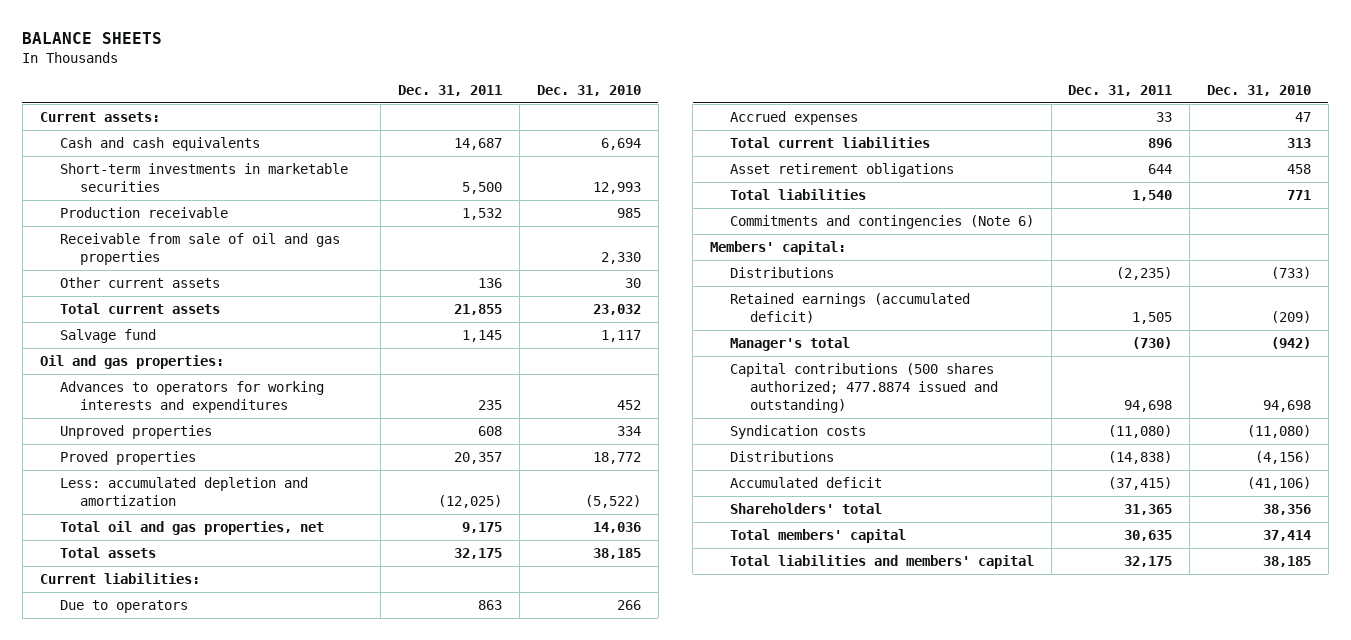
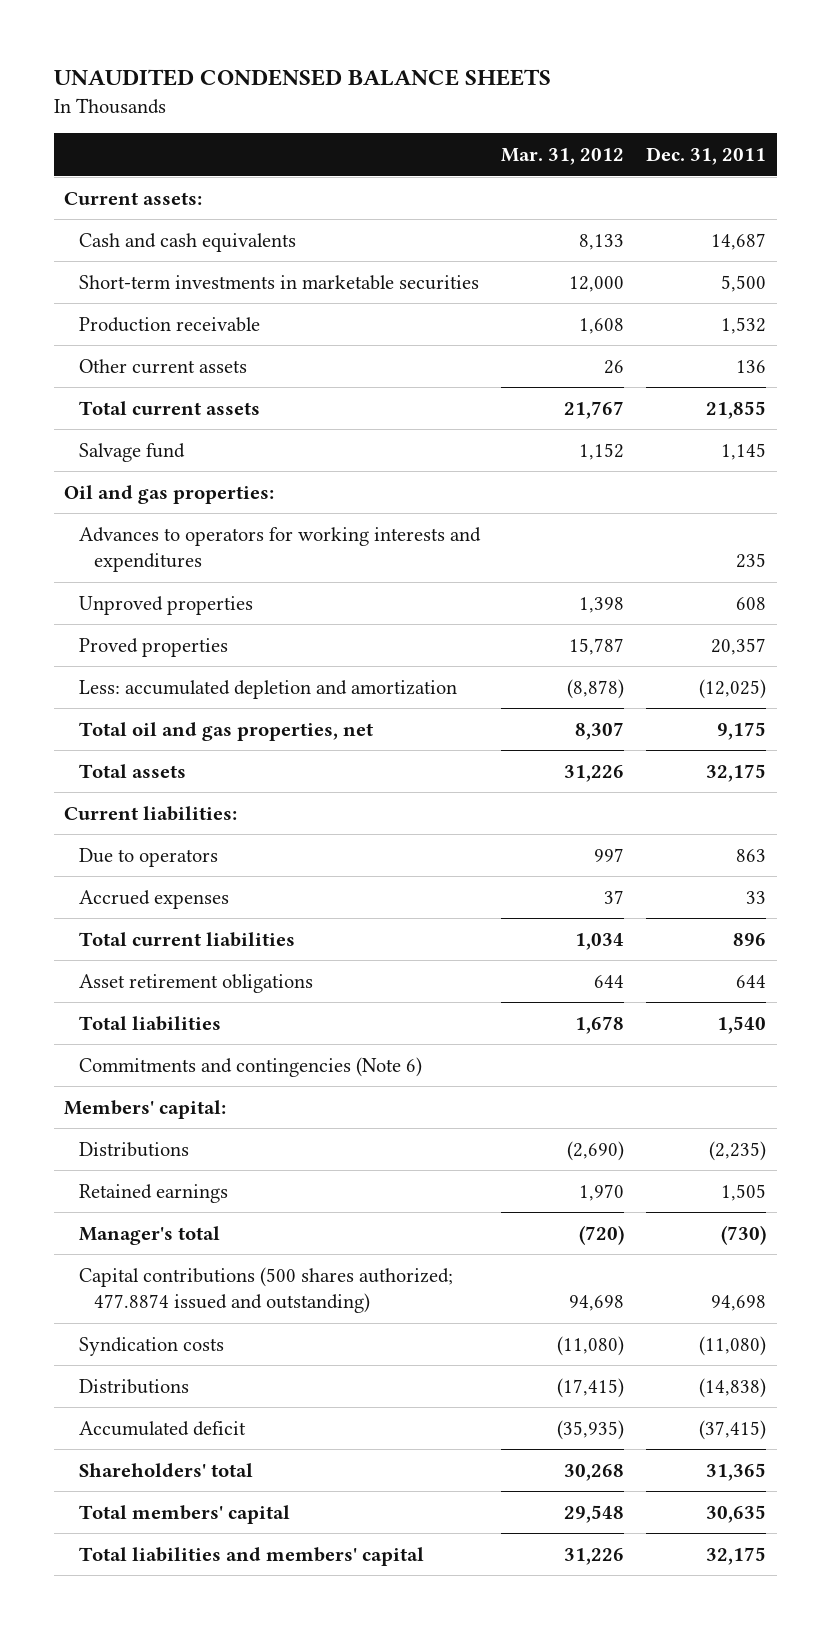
- BALANCE SHEETS
+ UNAUDITED CONDENSED BALANCE SHEETS
- | Dec. 31, 2011 | Dec. 31, 2010
+ | Mar. 31, 2012 | Dec. 31, 2011
- Receivable from sale of oil and gas properties | | 2,330
- Retained earnings (accumulated deficit) | 1,505 | (209)
+ Retained earnings | 1,970 | 1,505

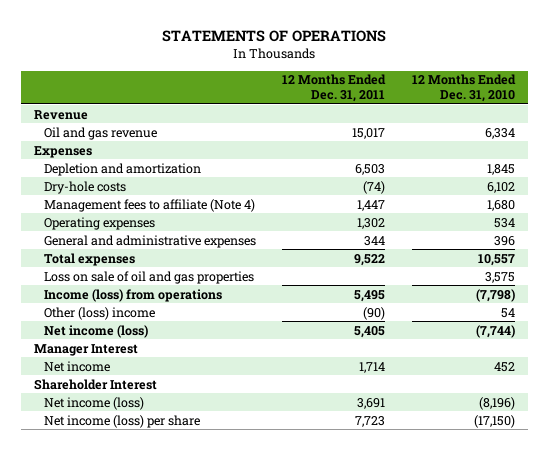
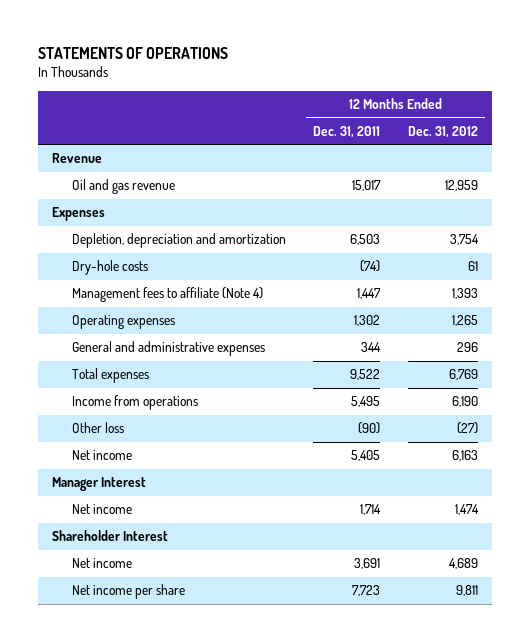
- | 12 Months Ended Dec. 31, 2011 | 12 Months Ended Dec. 31, 2010
+ | 12 Months Ended Dec. 31, 2011 | 12 Months Ended Dec. 31, 2012
- Depletion and amortization | 6,503 | 1,845
+ Depletion, depreciation and amortization | 6,503 | 3,754
- Loss on sale of oil and gas properties | | 3,575
- Income (loss) from operations | 5,495 | (7,798)
- Other (loss) income | (90) | 54
- Net income (loss) | 5,405 | (7,744)
+ Income from operations | 5,495 | 6,190
+ Other loss | (90) | (27)
+ Net income | 5,405 | 6,163
- Net income (loss) | 3,691 | (8,196)
- Net income (loss) per share | 7,723 | (17,150)
+ Net income | 3,691 | 4,689
+ Net income per share | 7,723 | 9,811

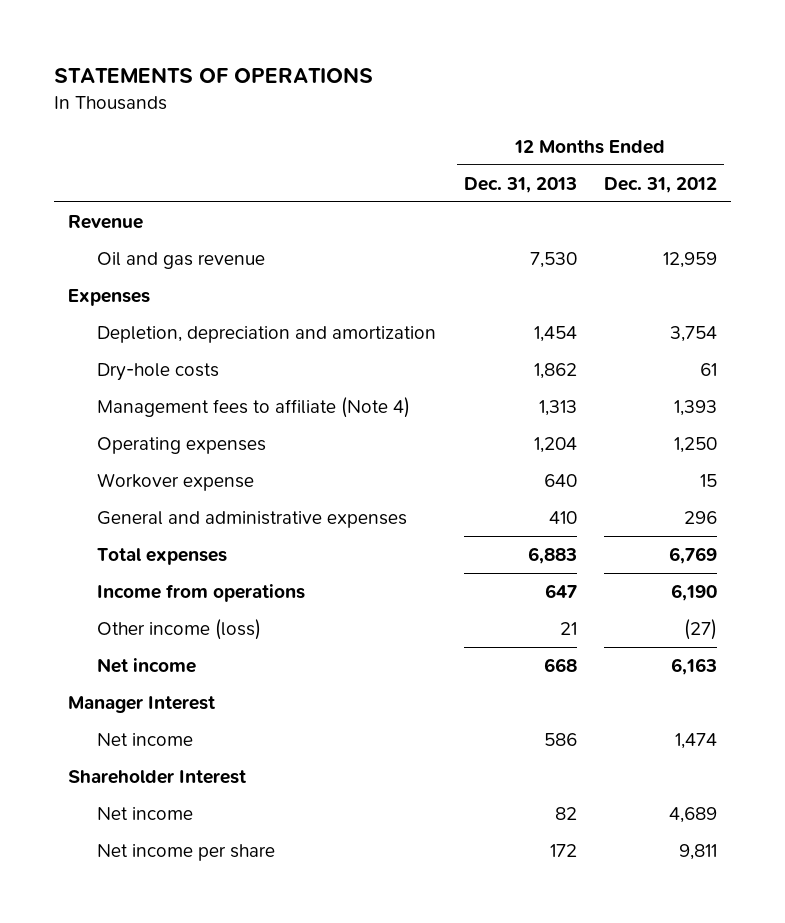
- | 12 Months Ended Dec. 31, 2011 | 12 Months Ended Dec. 31, 2012
+ | 12 Months Ended Dec. 31, 2013 | 12 Months Ended Dec. 31, 2012
- Operating expenses | 1,302 | 1,265
+ Operating expenses | 1,204 | 1,250
+ Workover expense | 640 | 15
- Other loss | (90) | (27)
+ Other income (loss) | 21 | (27)

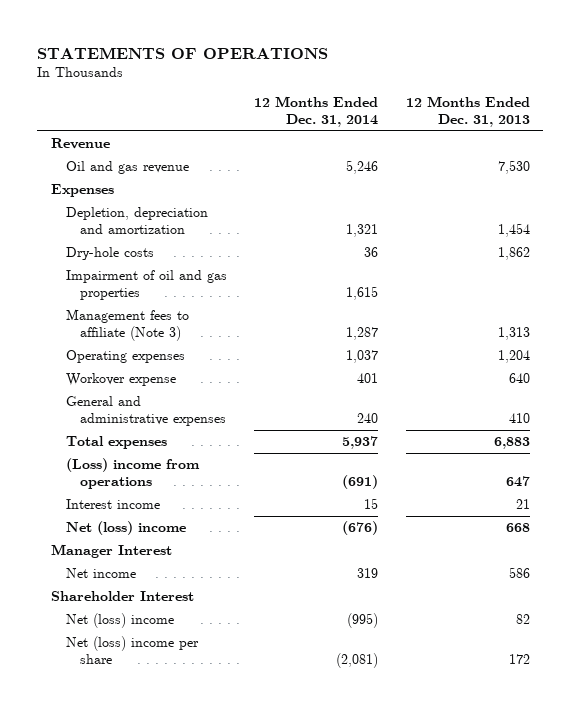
- | 12 Months Ended Dec. 31, 2013 | 12 Months Ended Dec. 31, 2012
+ | 12 Months Ended Dec. 31, 2014 | 12 Months Ended Dec. 31, 2013
- Management fees to affiliate (Note 4) | 1,313 | 1,393
+ Impairment of oil and gas properties | 1,615 |
+ Management fees to affiliate (Note 3) | 1,287 | 1,313
- Income from operations | 647 | 6,190
- Other income (loss) | 21 | (27)
- Net income | 668 | 6,163
+ (Loss) income from operations | (691) | 647
+ Interest income | 15 | 21
+ Net (loss) income | (676) | 668
- Net income | 82 | 4,689
- Net income per share | 172 | 9,811
+ Net (loss) income | (995) | 82
+ Net (loss) income per share | (2,081) | 172

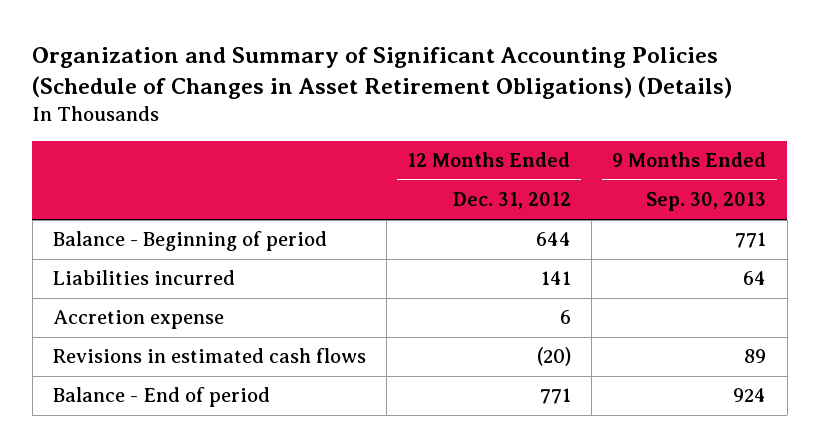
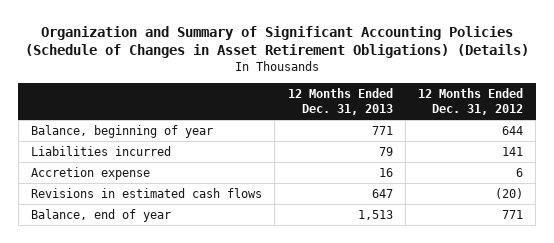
- | 12 Months Ended Dec. 31, 2012 | 9 Months Ended Sep. 30, 2013
+ | 12 Months Ended Dec. 31, 2013 | 12 Months Ended Dec. 31, 2012
- Balance - Beginning of period | 644 | 771
+ Balance, beginning of year | 771 | 644
- Balance - End of period | 771 | 924
+ Balance, end of year | 1,513 | 771

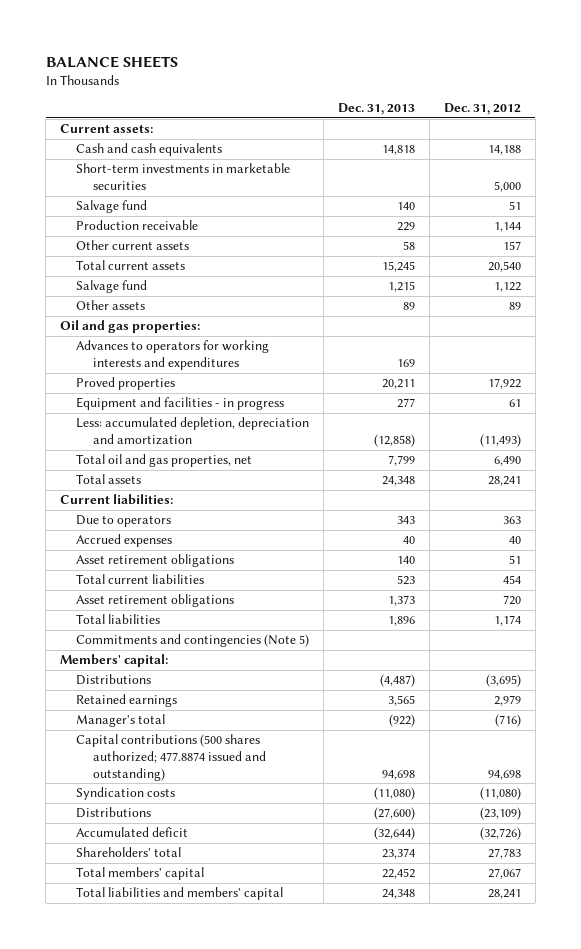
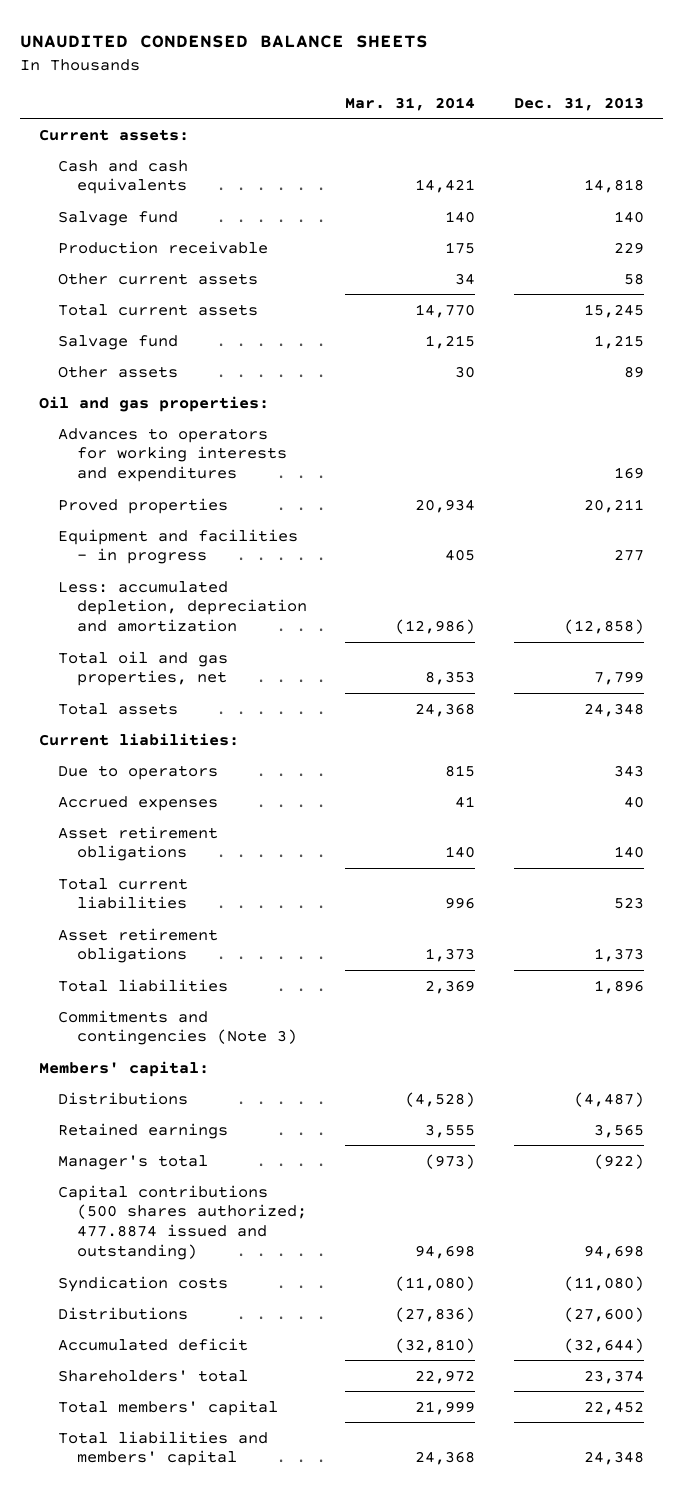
- BALANCE SHEETS
+ UNAUDITED CONDENSED BALANCE SHEETS
- | Dec. 31, 2013 | Dec. 31, 2012
+ | Mar. 31, 2014 | Dec. 31, 2013
- Short-term investments in marketable securities | | 5,000
- Commitments and contingencies (Note 5)
+ Commitments and contingencies (Note 3)

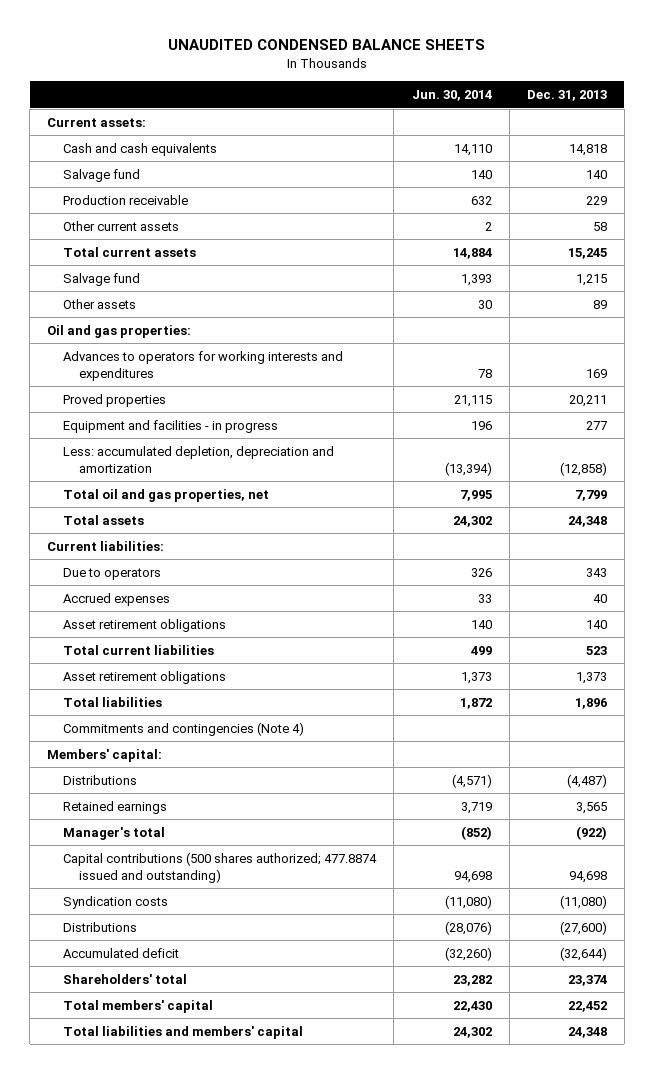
- | Mar. 31, 2014 | Dec. 31, 2013
+ | Jun. 30, 2014 | Dec. 31, 2013
- Commitments and contingencies (Note 3)
+ Commitments and contingencies (Note 4)

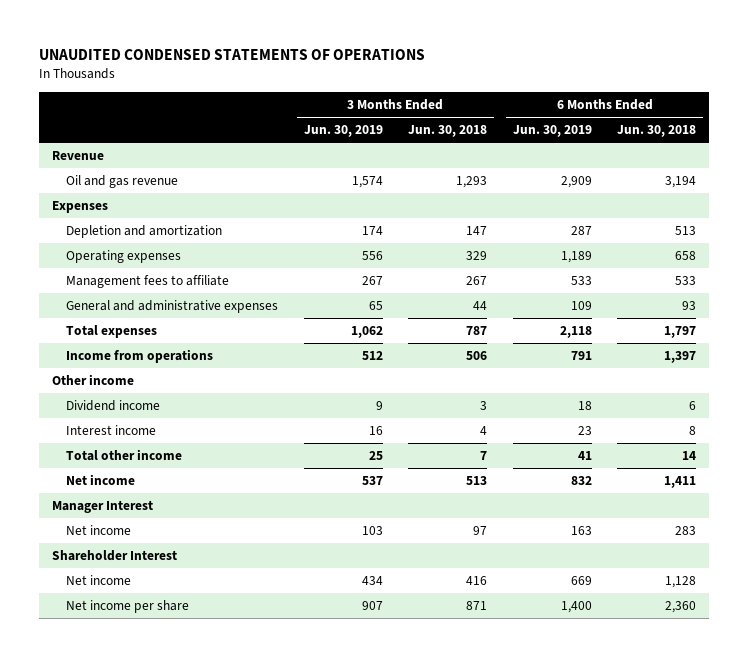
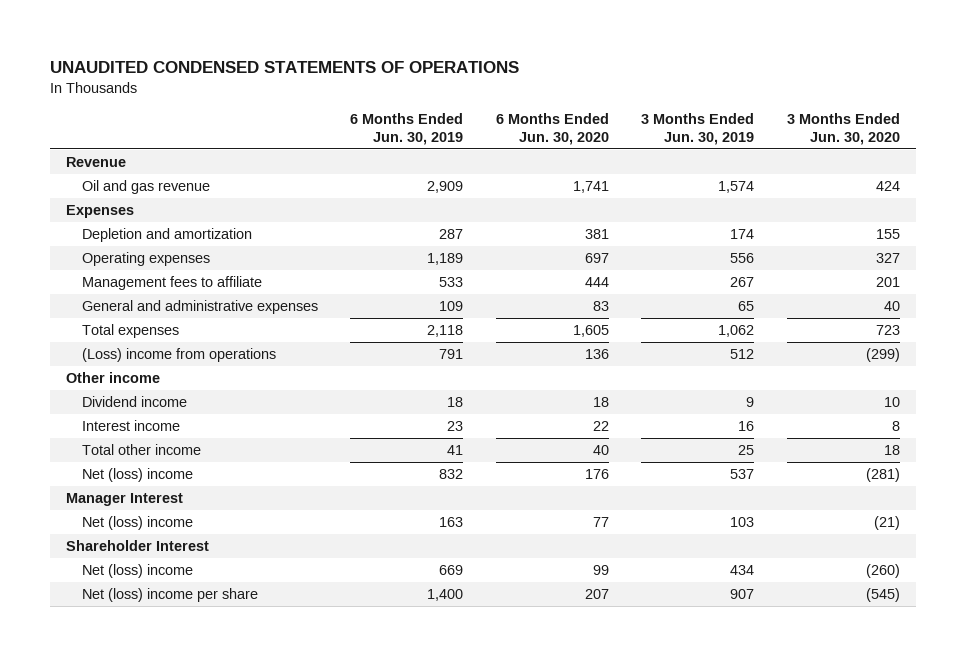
- | 3 Months Ended Jun. 30, 2019 | 3 Months Ended Jun. 30, 2018 | 6 Months Ended Jun. 30, 2019 | 6 Months Ended Jun. 30, 2018
+ | 6 Months Ended Jun. 30, 2019 | 6 Months Ended Jun. 30, 2020 | 3 Months Ended Jun. 30, 2019 | 3 Months Ended Jun. 30, 2020
- Income from operations | 512 | 506 | 791 | 1,397
+ (Loss) income from operations | 791 | 136 | 512 | (299)
- Net income | 537 | 513 | 832 | 1,411
+ Net (loss) income | 832 | 176 | 537 | (281)
- Net income | 103 | 97 | 163 | 283
+ Net (loss) income | 163 | 77 | 103 | (21)
- Net income | 434 | 416 | 669 | 1,128
- Net income per share | 907 | 871 | 1,400 | 2,360
+ Net (loss) income | 669 | 99 | 434 | (260)
+ Net (loss) income per share | 1,400 | 207 | 907 | (545)

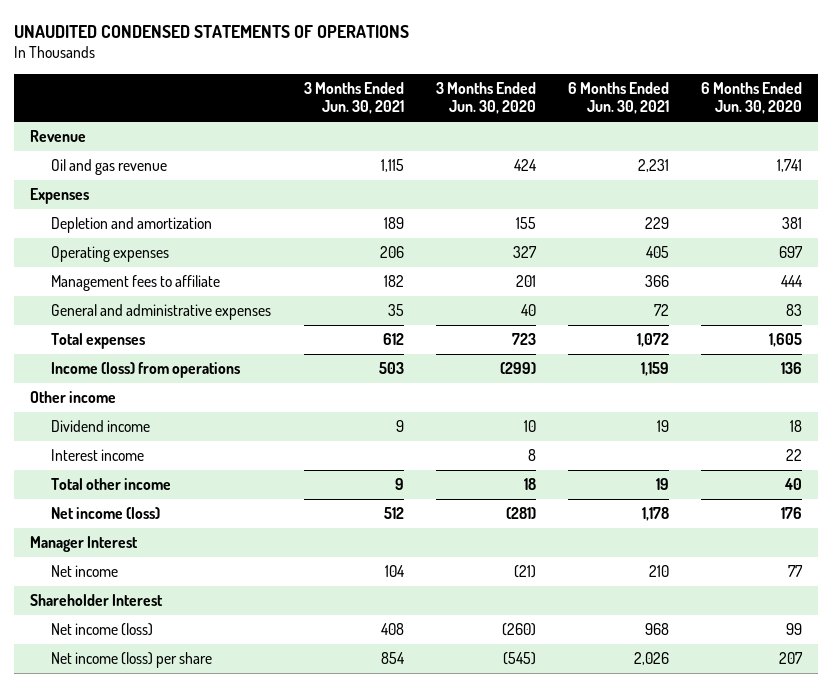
- | 6 Months Ended Jun. 30, 2019 | 6 Months Ended Jun. 30, 2020 | 3 Months Ended Jun. 30, 2019 | 3 Months Ended Jun. 30, 2020
+ | 3 Months Ended Jun. 30, 2021 | 3 Months Ended Jun. 30, 2020 | 6 Months Ended Jun. 30, 2021 | 6 Months Ended Jun. 30, 2020
- (Loss) income from operations | 791 | 136 | 512 | (299)
+ Income (loss) from operations | 503 | (299) | 1,159 | 136
- Net (loss) income | 832 | 176 | 537 | (281)
+ Net income (loss) | 512 | (281) | 1,178 | 176
- Net (loss) income | 163 | 77 | 103 | (21)
+ Net income | 104 | (21) | 210 | 77
- Net (loss) income | 669 | 99 | 434 | (260)
- Net (loss) income per share | 1,400 | 207 | 907 | (545)
+ Net income (loss) | 408 | (260) | 968 | 99
+ Net income (loss) per share | 854 | (545) | 2,026 | 207

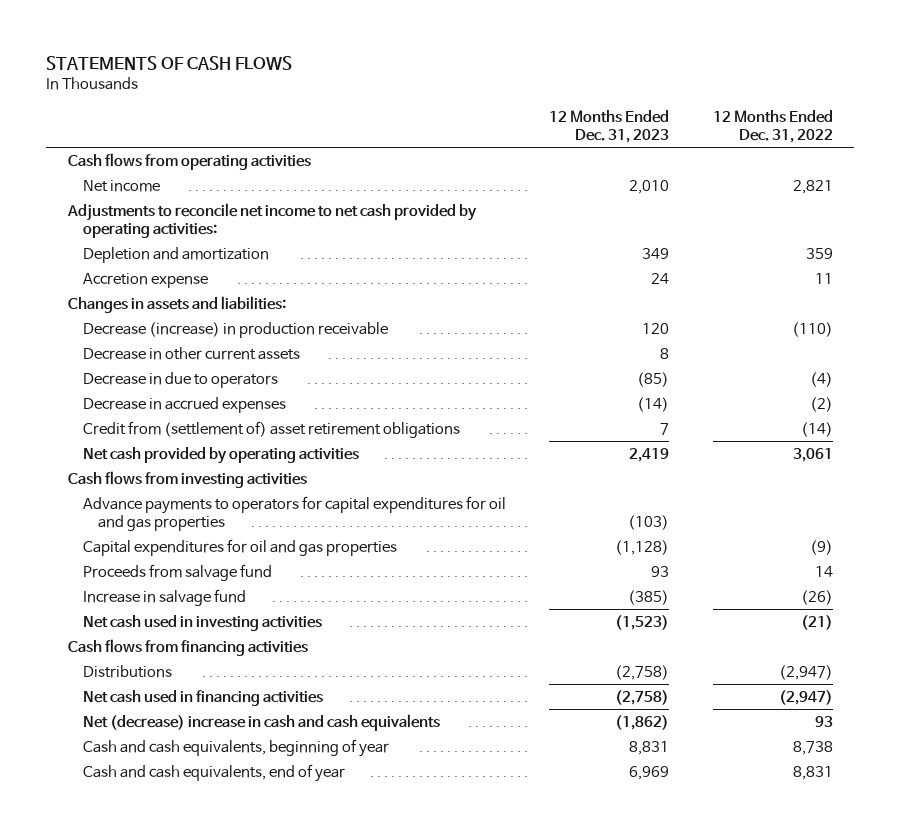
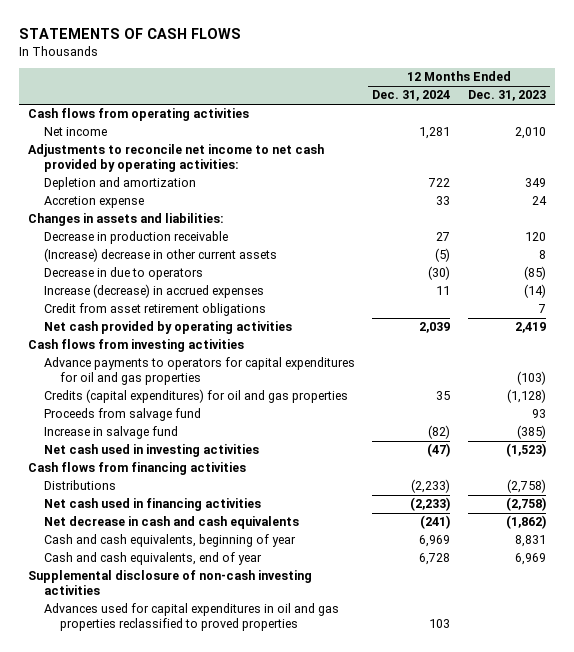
- | 12 Months Ended Dec. 31, 2023 | 12 Months Ended Dec. 31, 2022
+ | 12 Months Ended Dec. 31, 2024 | 12 Months Ended Dec. 31, 2023
- Decrease (increase) in production receivable | 120 | (110)
- Decrease in other current assets | 8 |
+ Decrease in production receivable | 27 | 120
+ (Increase) decrease in other current assets | (5) | 8
- Decrease in accrued expenses | (14) | (2)
- Credit from (settlement of) asset retirement obligations | 7 | (14)
+ Increase (decrease) in accrued expenses | 11 | (14)
+ Credit from asset retirement obligations | | 7
- Capital expenditures for oil and gas properties | (1,128) | (9)
+ Credits (capital expenditures) for oil and gas properties | 35 | (1,128)
- Net (decrease) increase in cash and cash equivalents | (1,862) | 93
+ Net decrease in cash and cash equivalents | (241) | (1,862)
+ Supplemental disclosure of non-cash investing activities
+ Advances used for capital expenditures in oil and gas properties reclassified to proved properties | 103 |

